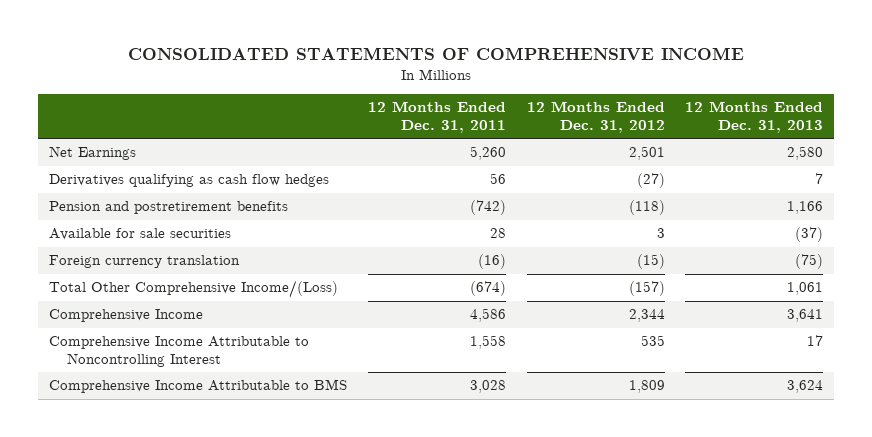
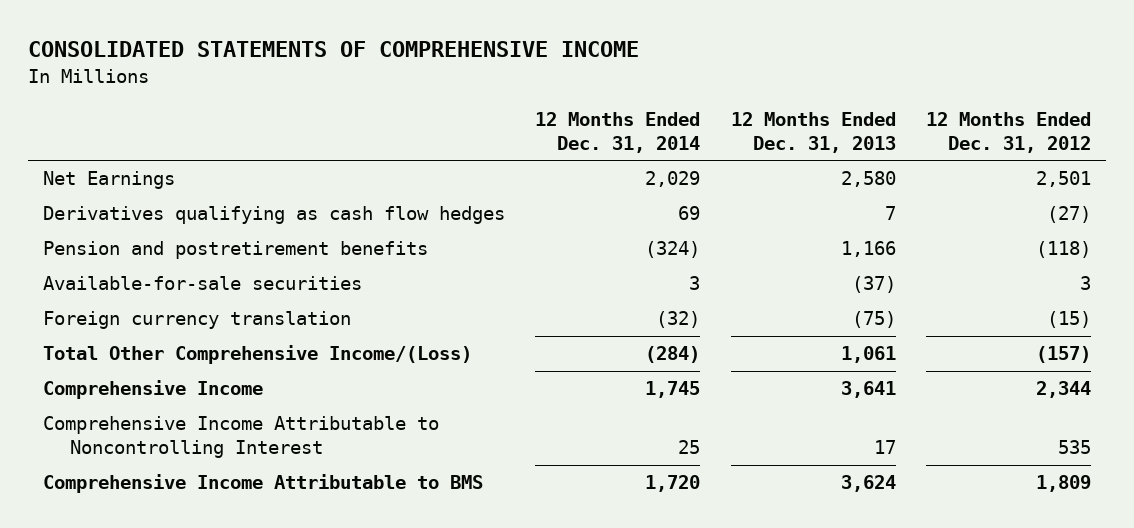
- | 12 Months Ended Dec. 31, 2011 | 12 Months Ended Dec. 31, 2012 | 12 Months Ended Dec. 31, 2013
+ | 12 Months Ended Dec. 31, 2014 | 12 Months Ended Dec. 31, 2013 | 12 Months Ended Dec. 31, 2012
- Available for sale securities | 28 | 3 | (37)
+ Available-for-sale securities | 3 | (37) | 3

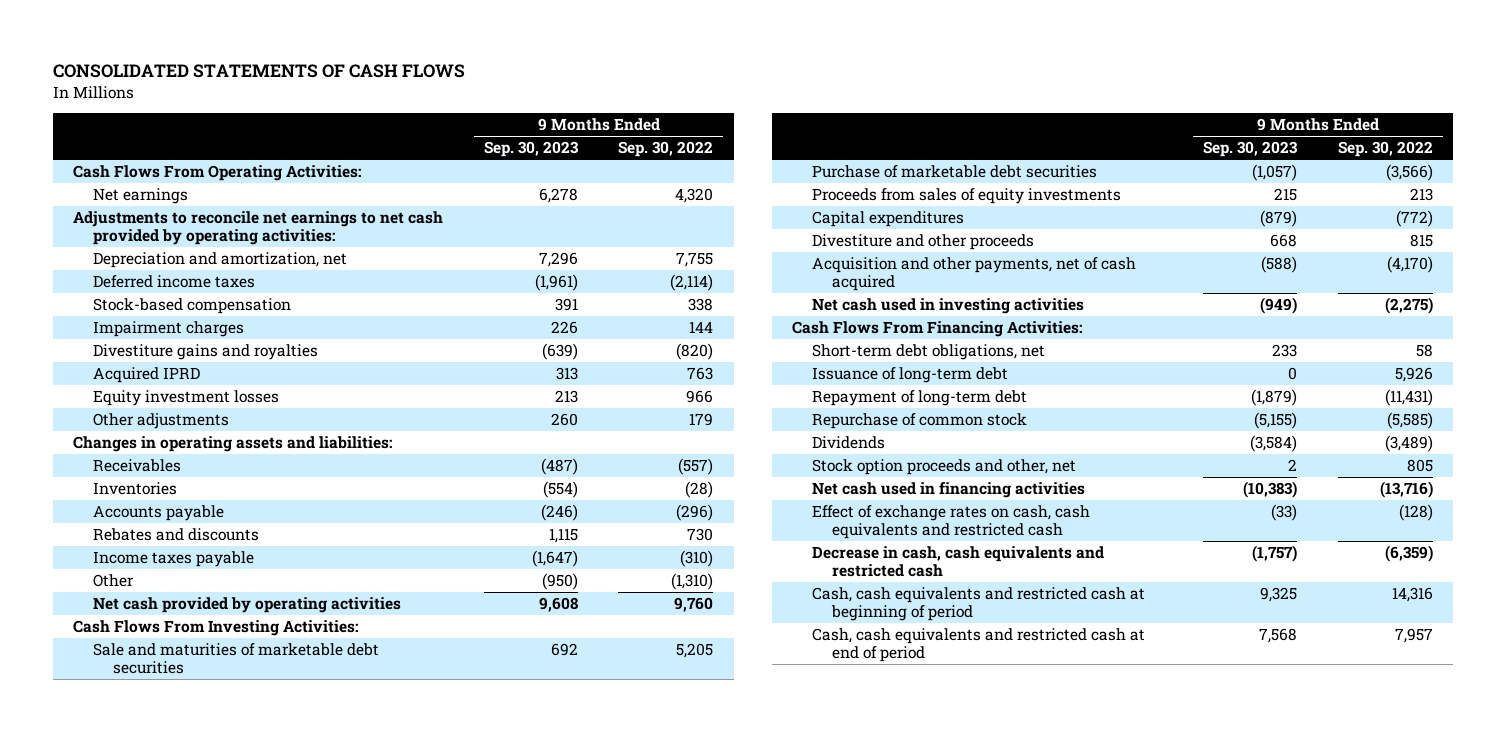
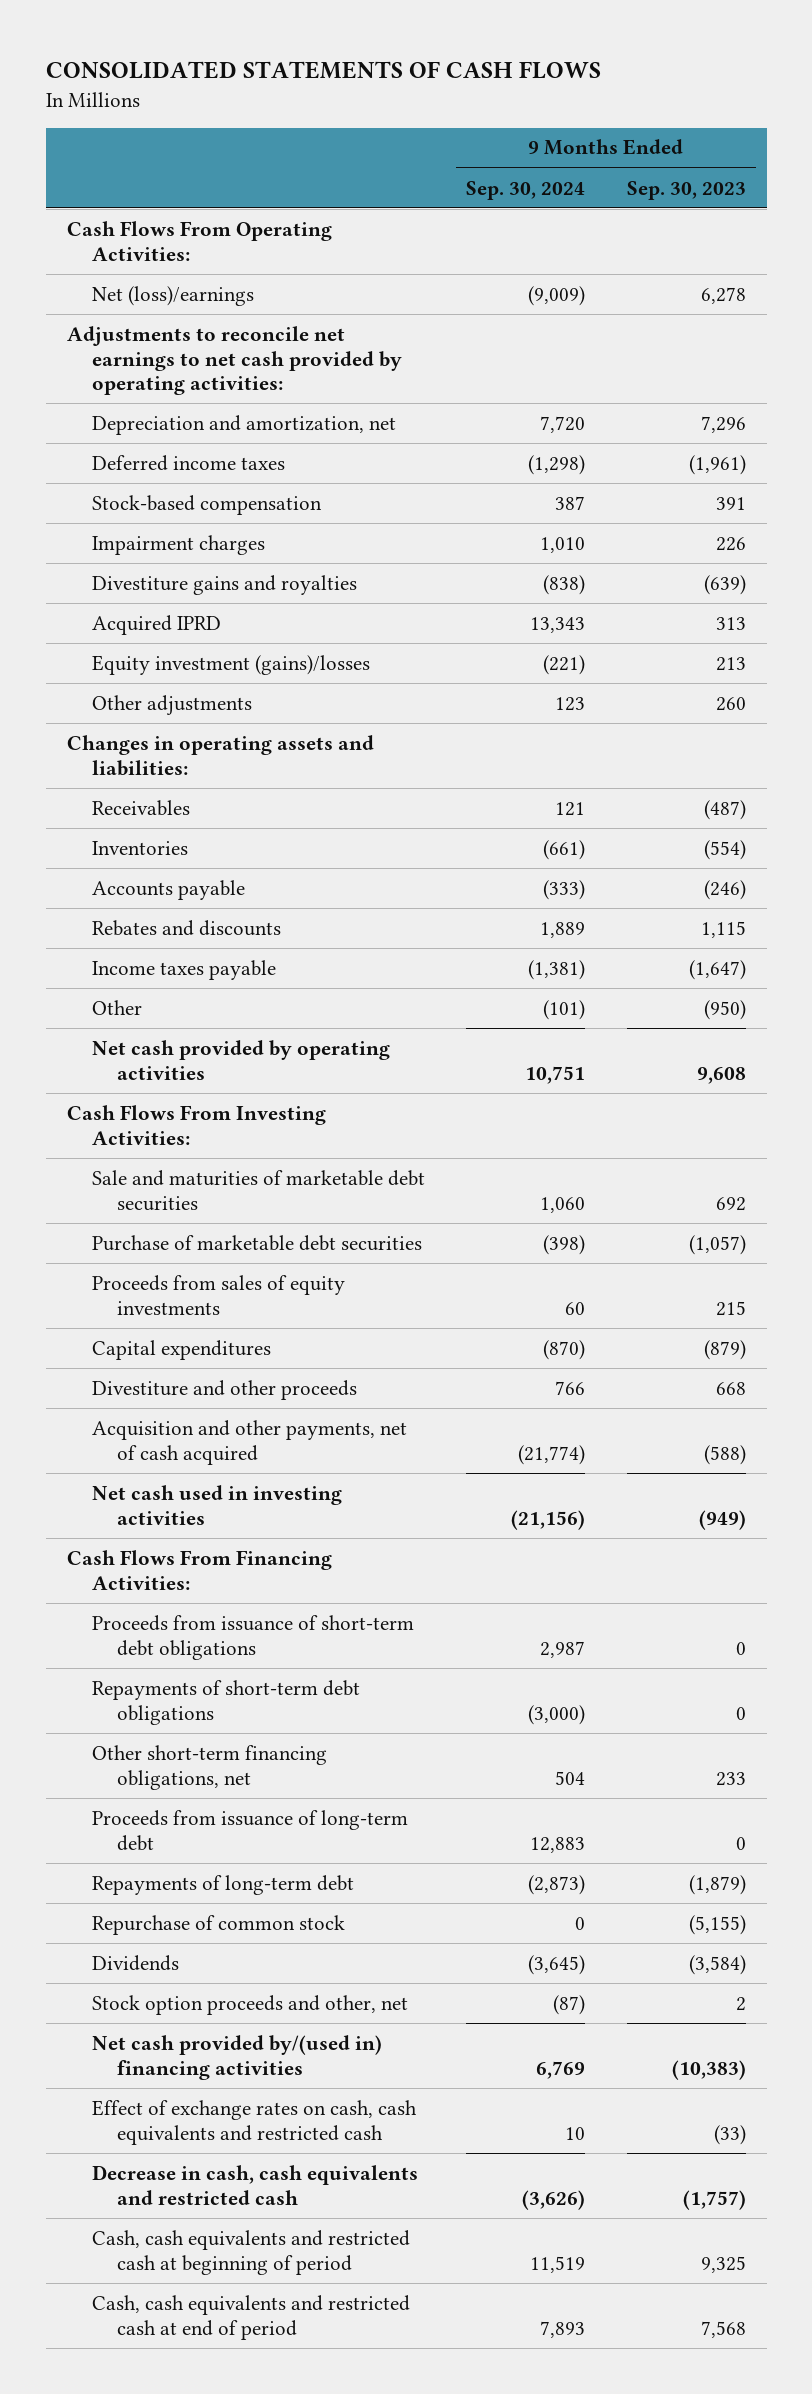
- | 9 Months Ended Sep. 30, 2023 | 9 Months Ended Sep. 30, 2022
+ | 9 Months Ended Sep. 30, 2024 | 9 Months Ended Sep. 30, 2023
- Net earnings | 6,278 | 4,320
+ Net (loss)/earnings | (9,009) | 6,278
- Equity investment losses | 213 | 966
+ Equity investment (gains)/losses | (221) | 213
- Short-term debt obligations, net | 233 | 58
- Issuance of long-term debt | 0 | 5,926
- Repayment of long-term debt | (1,879) | (11,431)
+ Proceeds from issuance of short-term debt obligations | 2,987 | 0
+ Repayments of short-term debt obligations | (3,000) | 0
+ Other short-term financing obligations, net | 504 | 233
+ Proceeds from issuance of long-term debt | 12,883 | 0
+ Repayments of long-term debt | (2,873) | (1,879)
- Net cash used in financing activities | (10,383) | (13,716)
+ Net cash provided by/(used in) financing activities | 6,769 | (10,383)

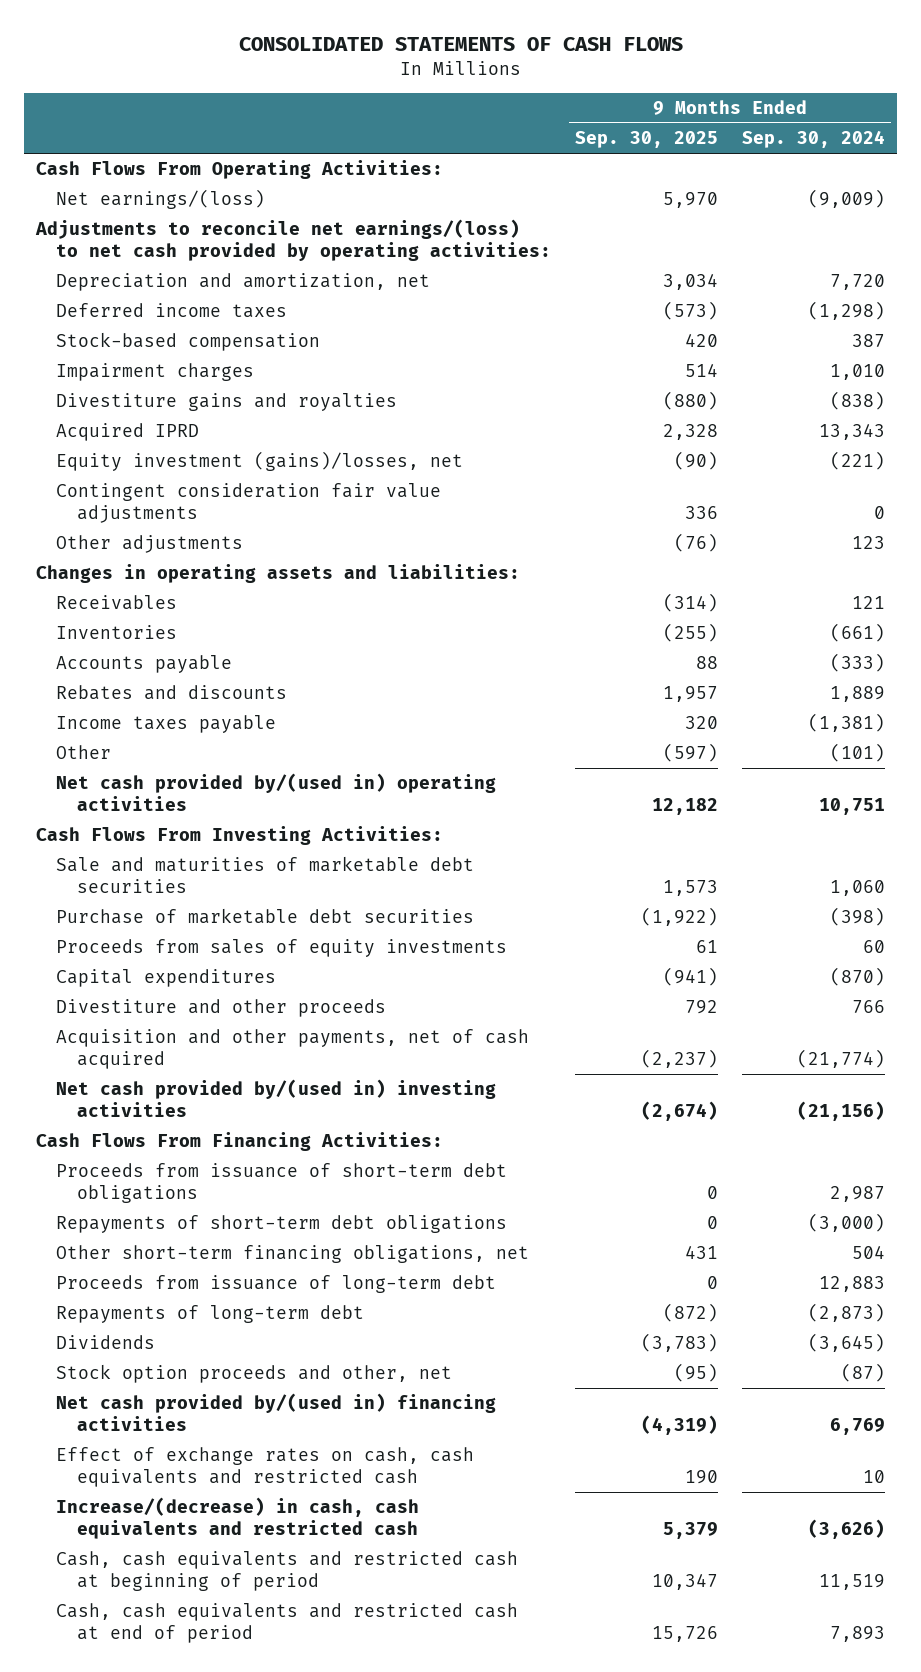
- | 9 Months Ended Sep. 30, 2024 | 9 Months Ended Sep. 30, 2023
+ | 9 Months Ended Sep. 30, 2025 | 9 Months Ended Sep. 30, 2024
- Net (loss)/earnings | (9,009) | 6,278
- Adjustments to reconcile net earnings to net cash provided by operating activities:
+ Net earnings/(loss) | 5,970 | (9,009)
+ Adjustments to reconcile net earnings/(loss) to net cash provided by operating activities:
- Equity investment (gains)/losses | (221) | 213
+ Equity investment (gains)/losses, net | (90) | (221)
+ Contingent consideration fair value adjustments | 336 | 0
- Net cash provided by operating activities | 10,751 | 9,608
+ Net cash provided by/(used in) operating activities | 12,182 | 10,751
- Net cash used in investing activities | (21,156) | (949)
+ Net cash provided by/(used in) investing activities | (2,674) | (21,156)
- Repurchase of common stock | 0 | (5,155)
- Decrease in cash, cash equivalents and restricted cash | (3,626) | (1,757)
+ Increase/(decrease) in cash, cash equivalents and restricted cash | 5,379 | (3,626)

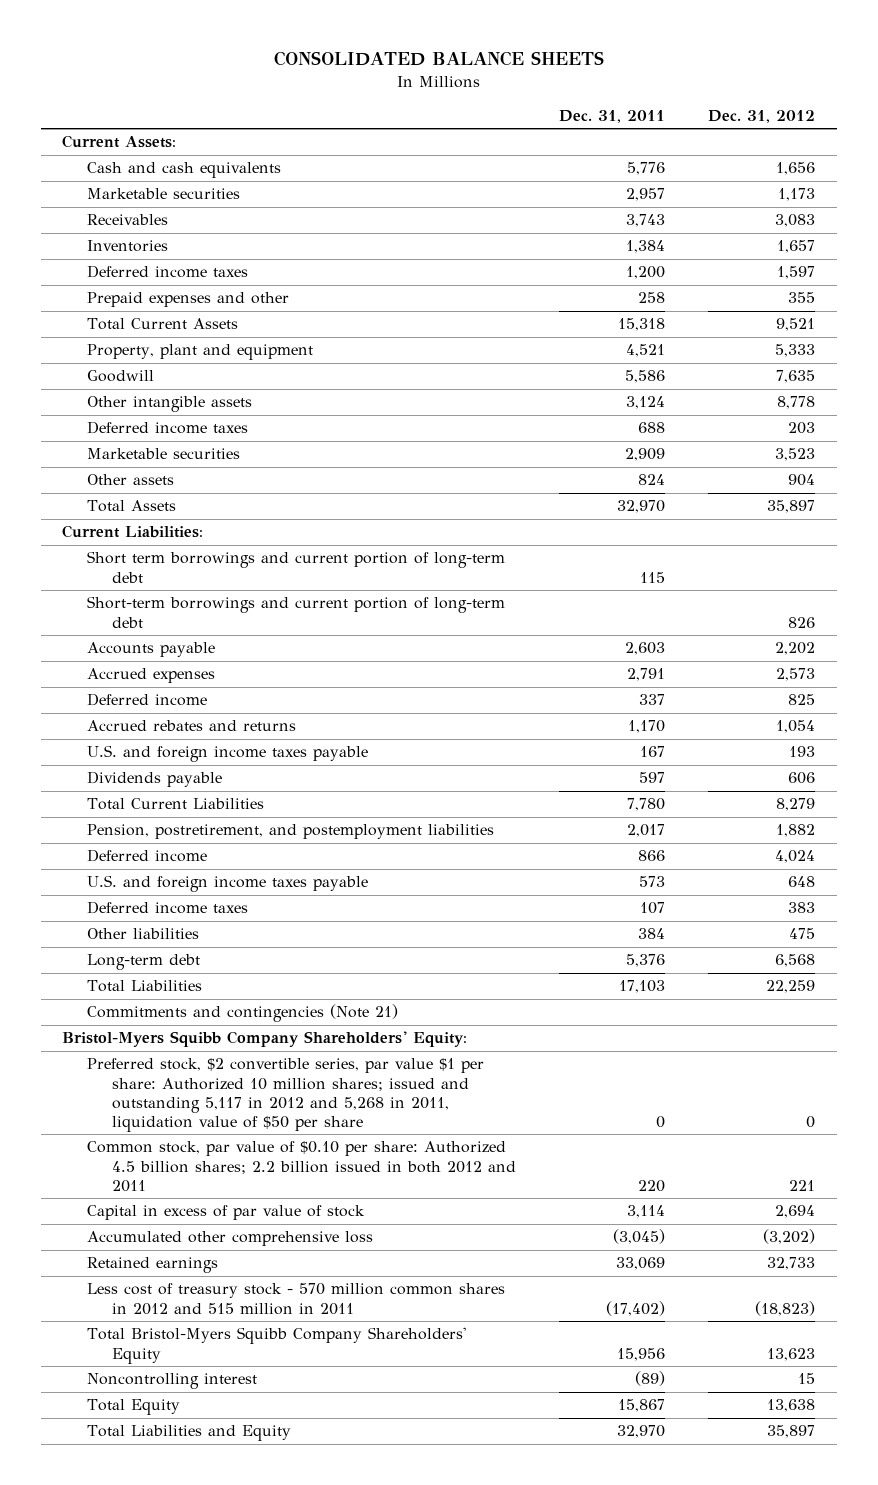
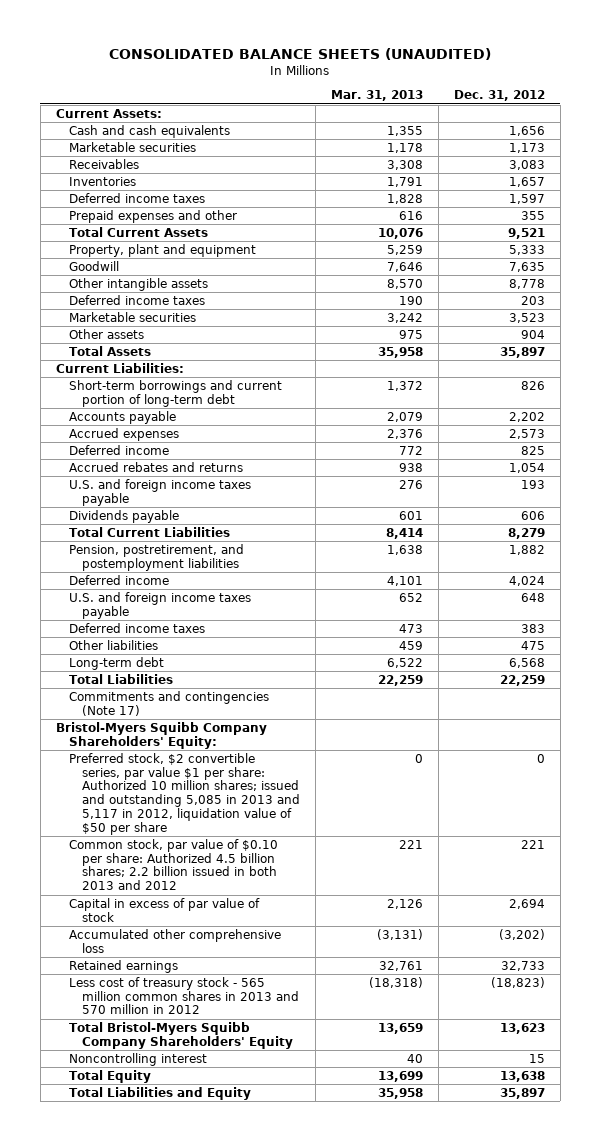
- CONSOLIDATED BALANCE SHEETS
+ CONSOLIDATED BALANCE SHEETS (UNAUDITED)
- | Dec. 31, 2011 | Dec. 31, 2012
+ | Mar. 31, 2013 | Dec. 31, 2012
- Short term borrowings and current portion of long-term debt | 115 |
- Commitments and contingencies (Note 21)
+ Commitments and contingencies (Note 17)
- Preferred stock, $2 convertible series, par value $1 per share: Authorized 10 million shares; issued and outstanding 5,117 in 2012 and 5,268 in 2011, liquidation value of $50 per share | 0 | 0
- Common stock, par value of $0.10 per share: Authorized 4.5 billion shares; 2.2 billion issued in both 2012 and 2011 | 220 | 221
+ Preferred stock, $2 convertible series, par value $1 per share: Authorized 10 million shares; issued and outstanding 5,085 in 2013 and 5,117 in 2012, liquidation value of $50 per share | 0 | 0
+ Common stock, par value of $0.10 per share: Authorized 4.5 billion shares; 2.2 billion issued in both 2013 and 2012 | 221 | 221
- Less cost of treasury stock - 570 million common shares in 2012 and 515 million in 2011 | (17,402) | (18,823)
+ Less cost of treasury stock - 565 million common shares in 2013 and 570 million in 2012 | (18,318) | (18,823)

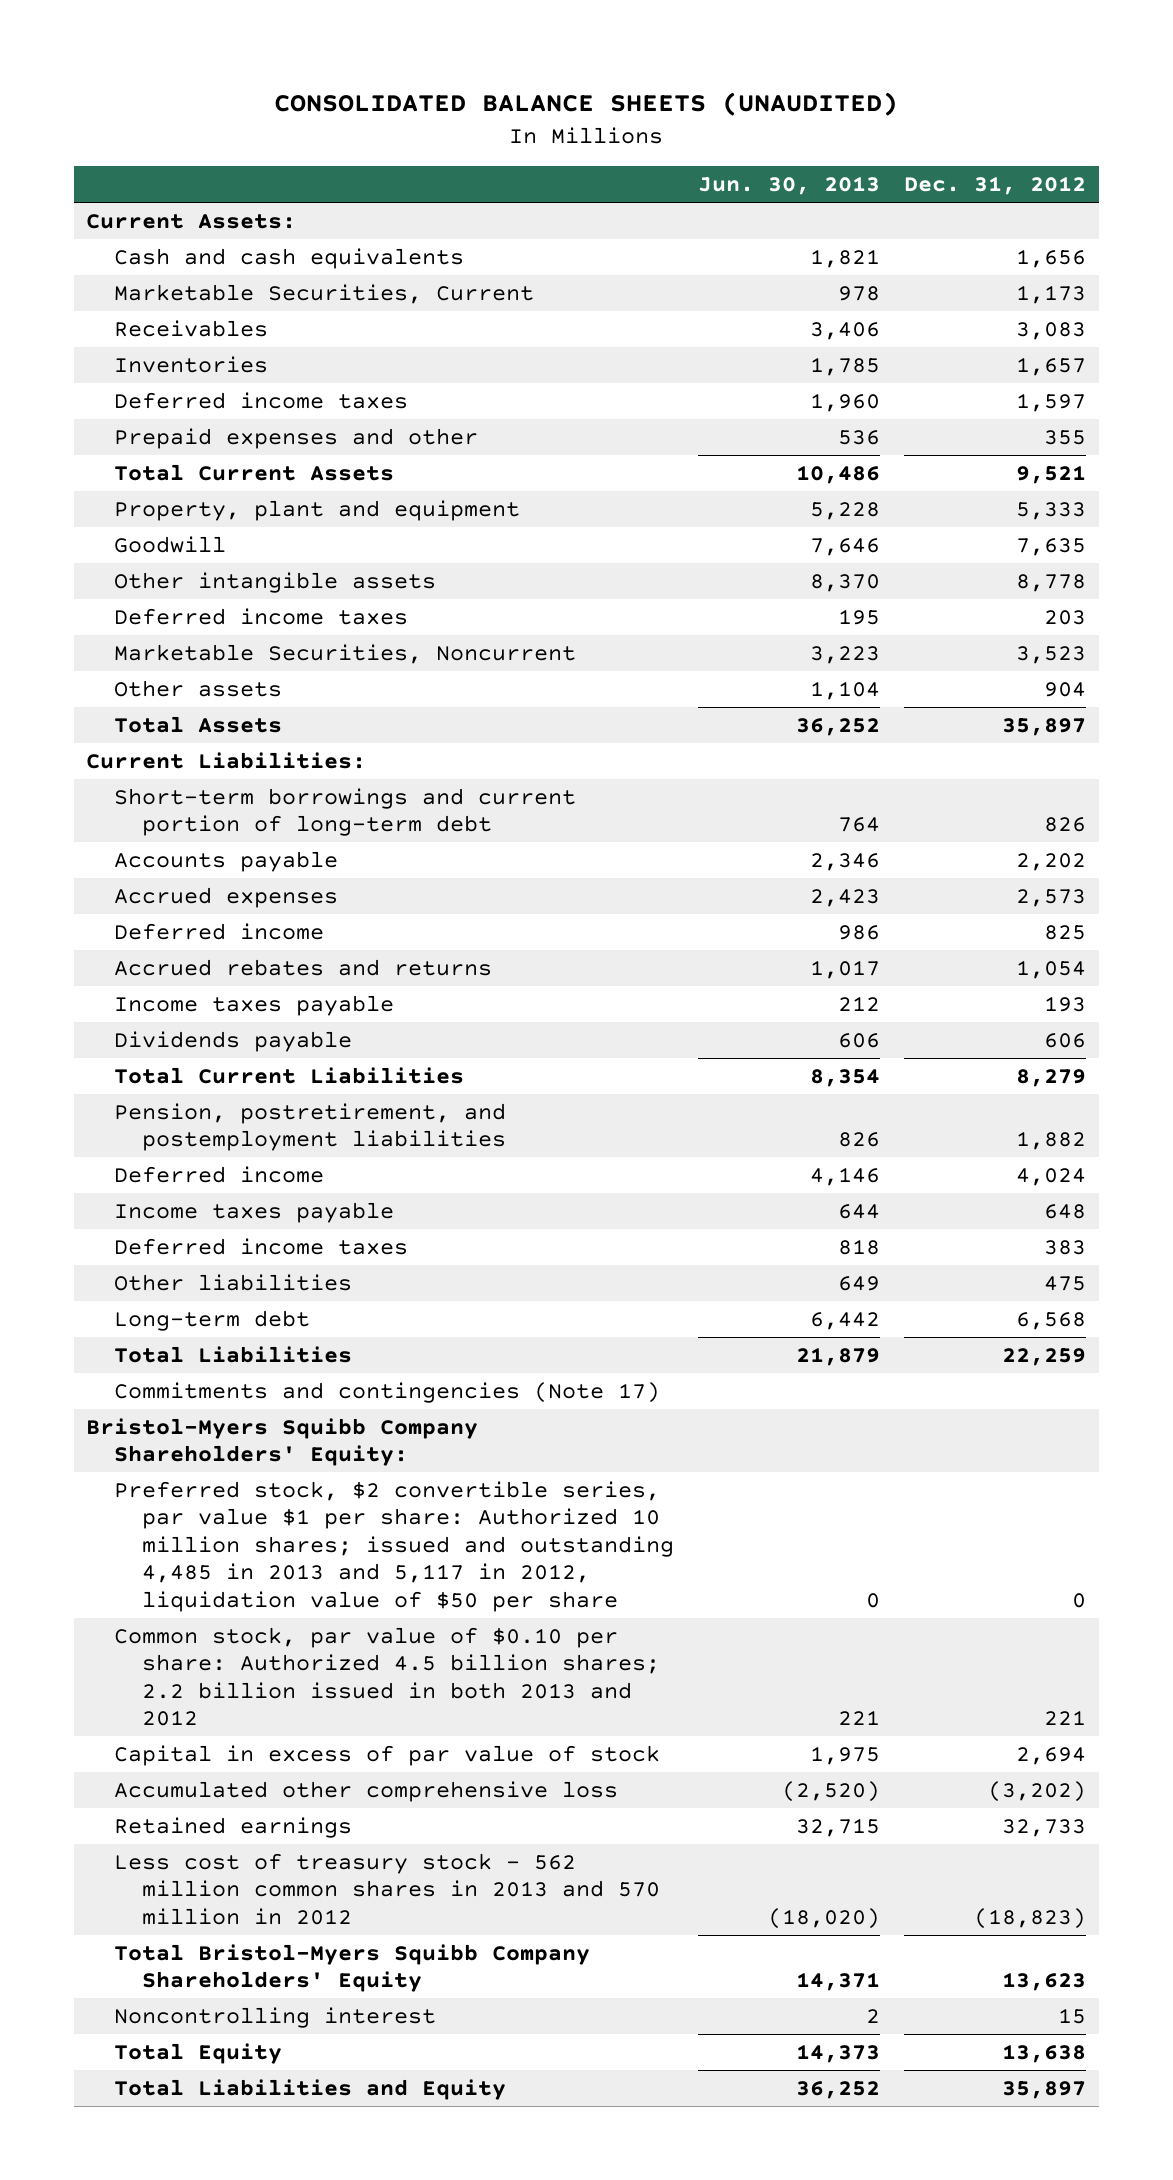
- | Mar. 31, 2013 | Dec. 31, 2012
+ | Jun. 30, 2013 | Dec. 31, 2012
- Marketable securities | 1,178 | 1,173
+ Marketable Securities, Current | 978 | 1,173
- Marketable securities | 3,242 | 3,523
+ Marketable Securities, Noncurrent | 3,223 | 3,523
- U.S. and foreign income taxes payable | 276 | 193
+ Income taxes payable | 212 | 193
- U.S. and foreign income taxes payable | 652 | 648
+ Income taxes payable | 644 | 648
- Preferred stock, $2 convertible series, par value $1 per share: Authorized 10 million shares; issued and outstanding 5,085 in 2013 and 5,117 in 2012, liquidation value of $50 per share | 0 | 0
+ Preferred stock, $2 convertible series, par value $1 per share: Authorized 10 million shares; issued and outstanding 4,485 in 2013 and 5,117 in 2012, liquidation value of $50 per share | 0 | 0
- Less cost of treasury stock - 565 million common shares in 2013 and 570 million in 2012 | (18,318) | (18,823)
+ Less cost of treasury stock - 562 million common shares in 2013 and 570 million in 2012 | (18,020) | (18,823)

